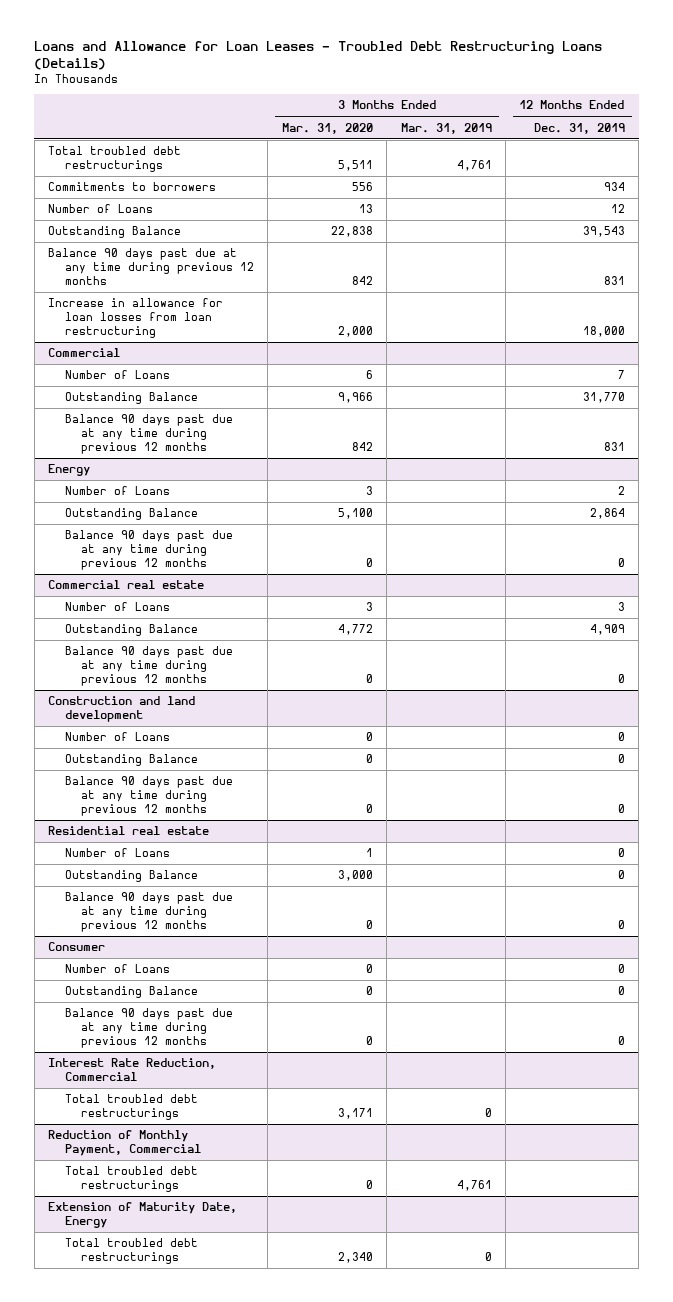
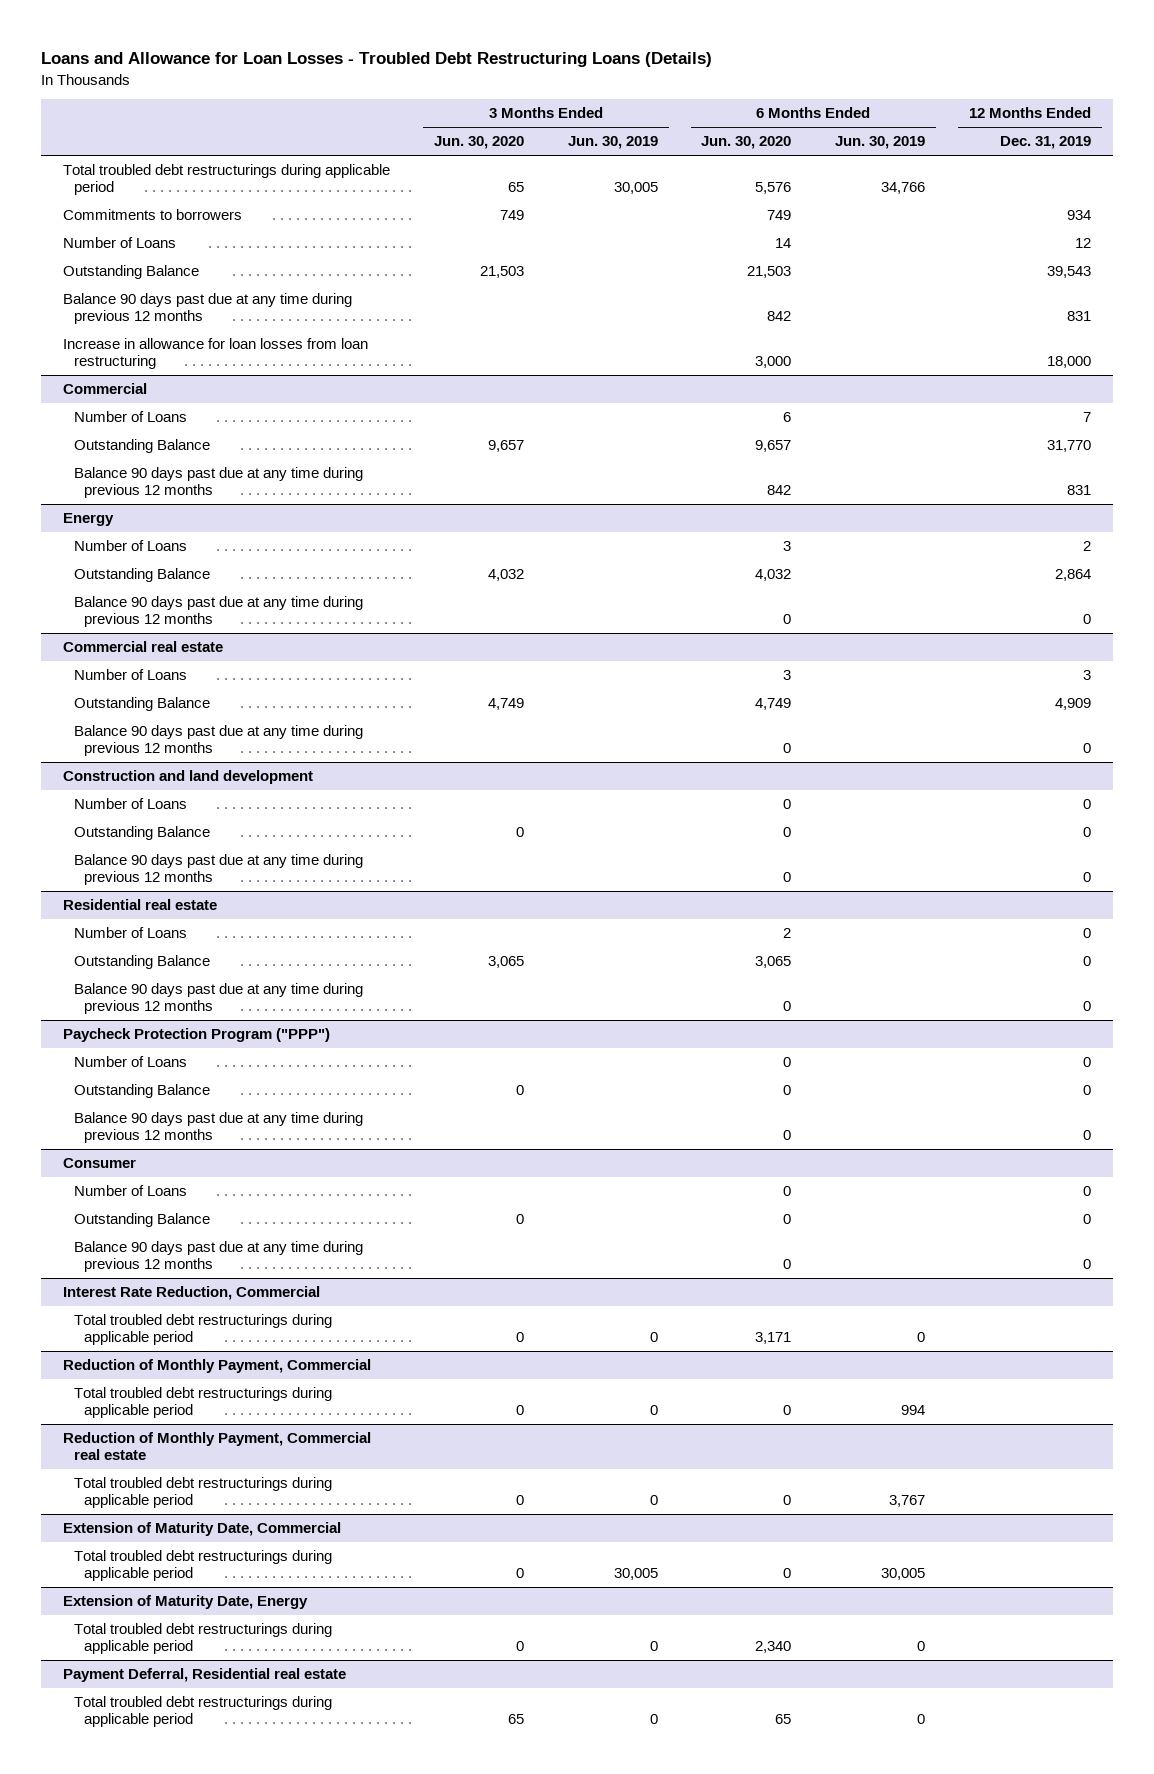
- Loans and Allowance for Loan Leases - Troubled Debt Restructuring Loans (Details)
+ Loans and Allowance for Loan Losses - Troubled Debt Restructuring Loans (Details)
- | 3 Months Ended Mar. 31, 2020 | 3 Months Ended Mar. 31, 2019 | 12 Months Ended Dec. 31, 2019
+ | 3 Months Ended Jun. 30, 2020 | 3 Months Ended Jun. 30, 2019 | 6 Months Ended Jun. 30, 2020 | 6 Months Ended Jun. 30, 2019 | 12 Months Ended Dec. 31, 2019
- Total troubled debt restructurings | 5,511 | 4,761 |
+ Total troubled debt restructurings during applicable period | 65 | 30,005 | 5,576 | 34,766 |
+ Paycheck Protection Program ("PPP")
+ Number of Loans | | | 0 | | 0
+ Outstanding Balance | 0 | | 0 | | 0
+ Balance 90 days past due at any time during previous 12 months | | | 0 | | 0
@ Interest Rate Reduction, Commercial
- Total troubled debt restructurings | 3,171 | 0 |
+ Total troubled debt restructurings during applicable period | 0 | 0 | 3,171 | 0 |
@ Reduction of Monthly Payment, Commercial
- Total troubled debt restructurings | 0 | 4,761 |
+ Total troubled debt restructurings during applicable period | 0 | 0 | 0 | 994 |
+ Reduction of Monthly Payment, Commercial real estate
+ Total troubled debt restructurings during applicable period | 0 | 0 | 0 | 3,767 |
+ Extension of Maturity Date, Commercial
+ Total troubled debt restructurings during applicable period | 0 | 30,005 | 0 | 30,005 |
@ Extension of Maturity Date, Energy
- Total troubled debt restructurings | 2,340 | 0 |
+ Total troubled debt restructurings during applicable period | 0 | 0 | 2,340 | 0 |
+ Payment Deferral, Residential real estate
+ Total troubled debt restructurings during applicable period | 65 | 0 | 65 | 0 |

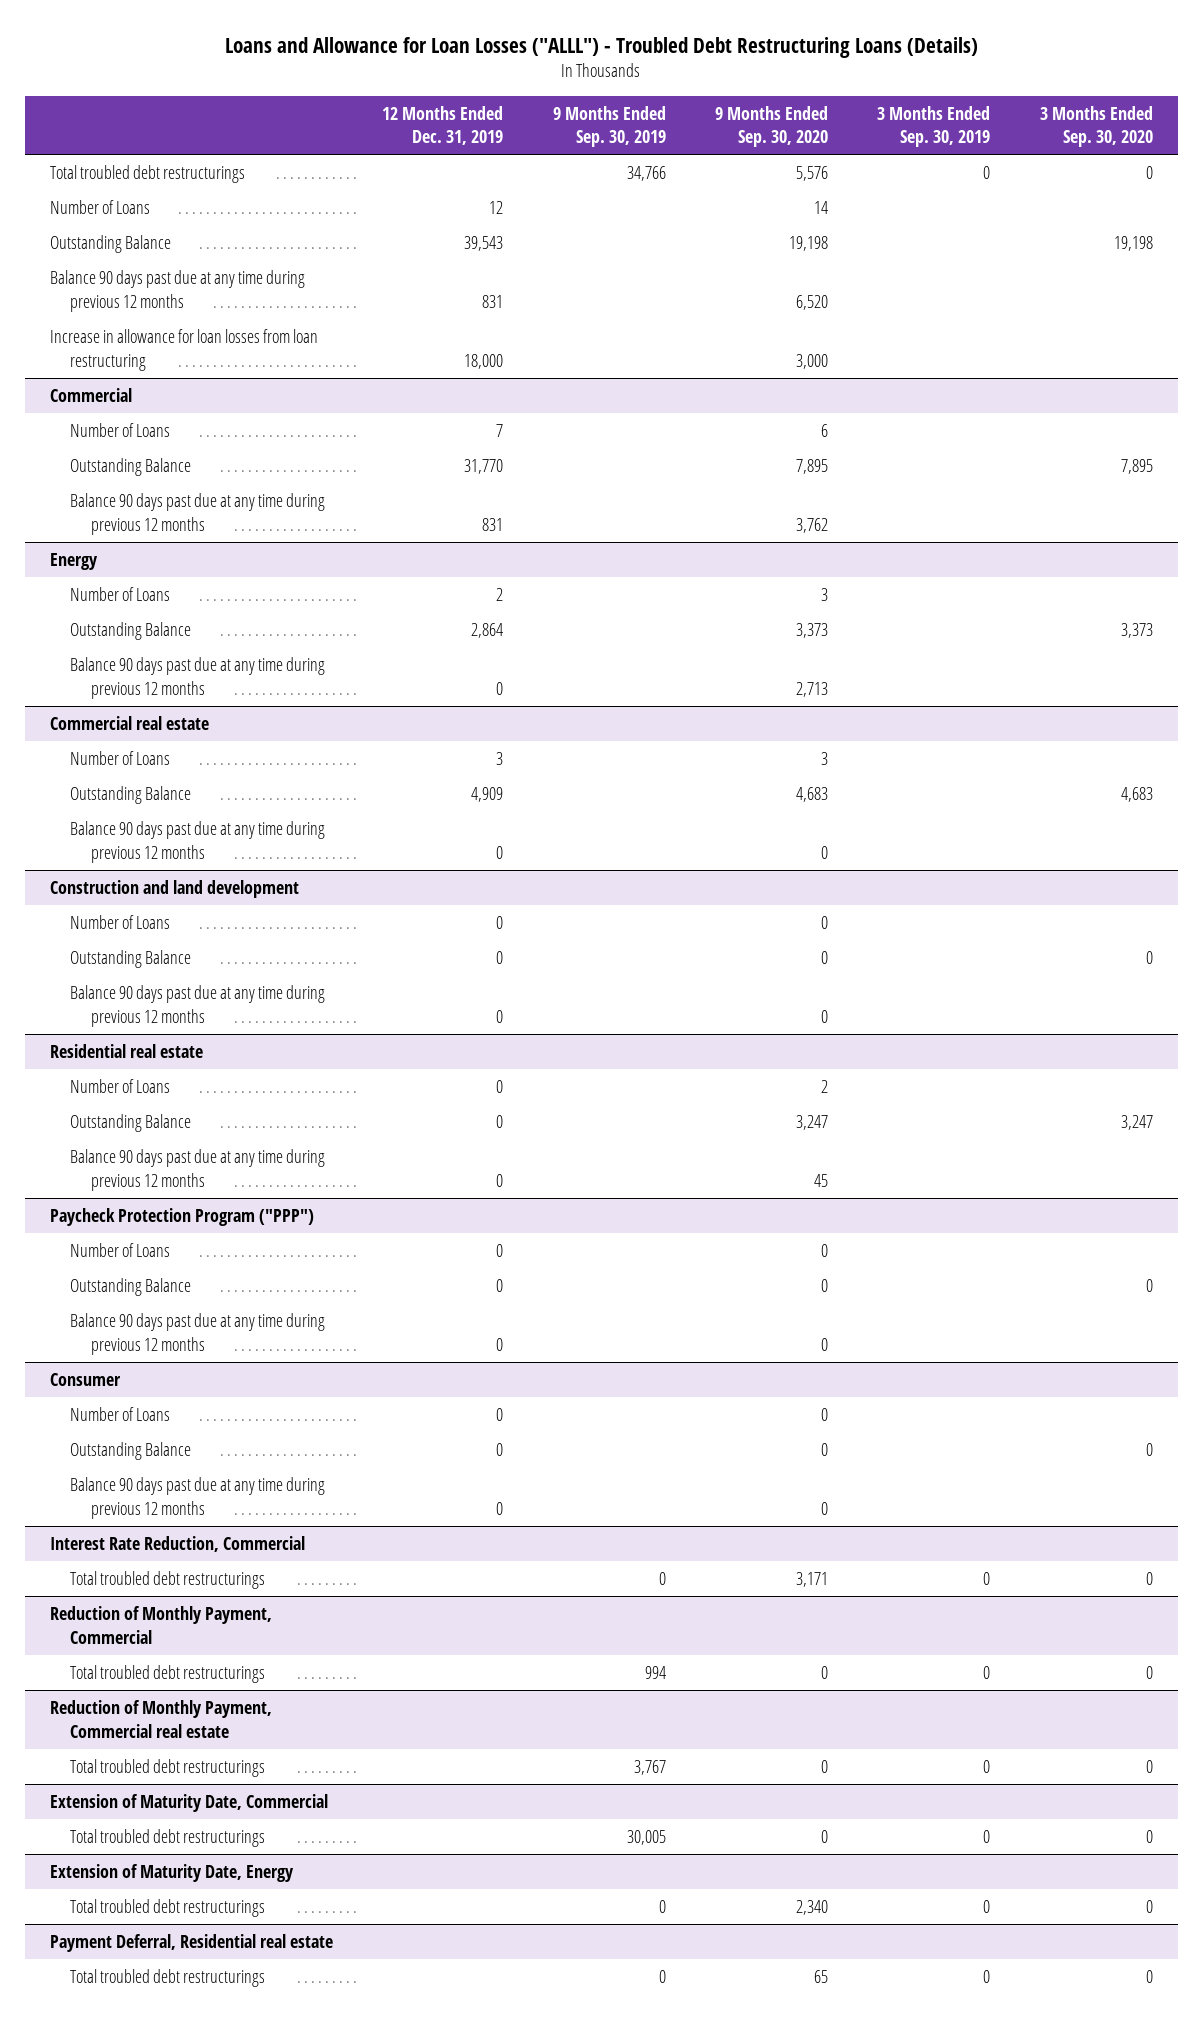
- Loans and Allowance for Loan Losses - Troubled Debt Restructuring Loans (Details)
+ Loans and Allowance for Loan Losses ("ALLL") - Troubled Debt Restructuring Loans (Details)
- | 3 Months Ended Jun. 30, 2020 | 3 Months Ended Jun. 30, 2019 | 6 Months Ended Jun. 30, 2020 | 6 Months Ended Jun. 30, 2019 | 12 Months Ended Dec. 31, 2019
+ | 12 Months Ended Dec. 31, 2019 | 9 Months Ended Sep. 30, 2019 | 9 Months Ended Sep. 30, 2020 | 3 Months Ended Sep. 30, 2019 | 3 Months Ended Sep. 30, 2020
- Total troubled debt restructurings during applicable period | 65 | 30,005 | 5,576 | 34,766 |
- Commitments to borrowers | 749 | | 749 | | 934
+ Total troubled debt restructurings | | 34,766 | 5,576 | 0 | 0
@ Interest Rate Reduction, Commercial
- Total troubled debt restructurings during applicable period | 0 | 0 | 3,171 | 0 |
+ Total troubled debt restructurings | | 0 | 3,171 | 0 | 0
@ Reduction of Monthly Payment, Commercial
- Total troubled debt restructurings during applicable period | 0 | 0 | 0 | 994 |
+ Total troubled debt restructurings | | 994 | 0 | 0 | 0
@ Reduction of Monthly Payment, Commercial real estate
- Total troubled debt restructurings during applicable period | 0 | 0 | 0 | 3,767 |
+ Total troubled debt restructurings | | 3,767 | 0 | 0 | 0
@ Extension of Maturity Date, Commercial
- Total troubled debt restructurings during applicable period | 0 | 30,005 | 0 | 30,005 |
+ Total troubled debt restructurings | | 30,005 | 0 | 0 | 0
@ Extension of Maturity Date, Energy
- Total troubled debt restructurings during applicable period | 0 | 0 | 2,340 | 0 |
+ Total troubled debt restructurings | | 0 | 2,340 | 0 | 0
@ Payment Deferral, Residential real estate
- Total troubled debt restructurings during applicable period | 65 | 0 | 65 | 0 |
+ Total troubled debt restructurings | | 0 | 65 | 0 | 0

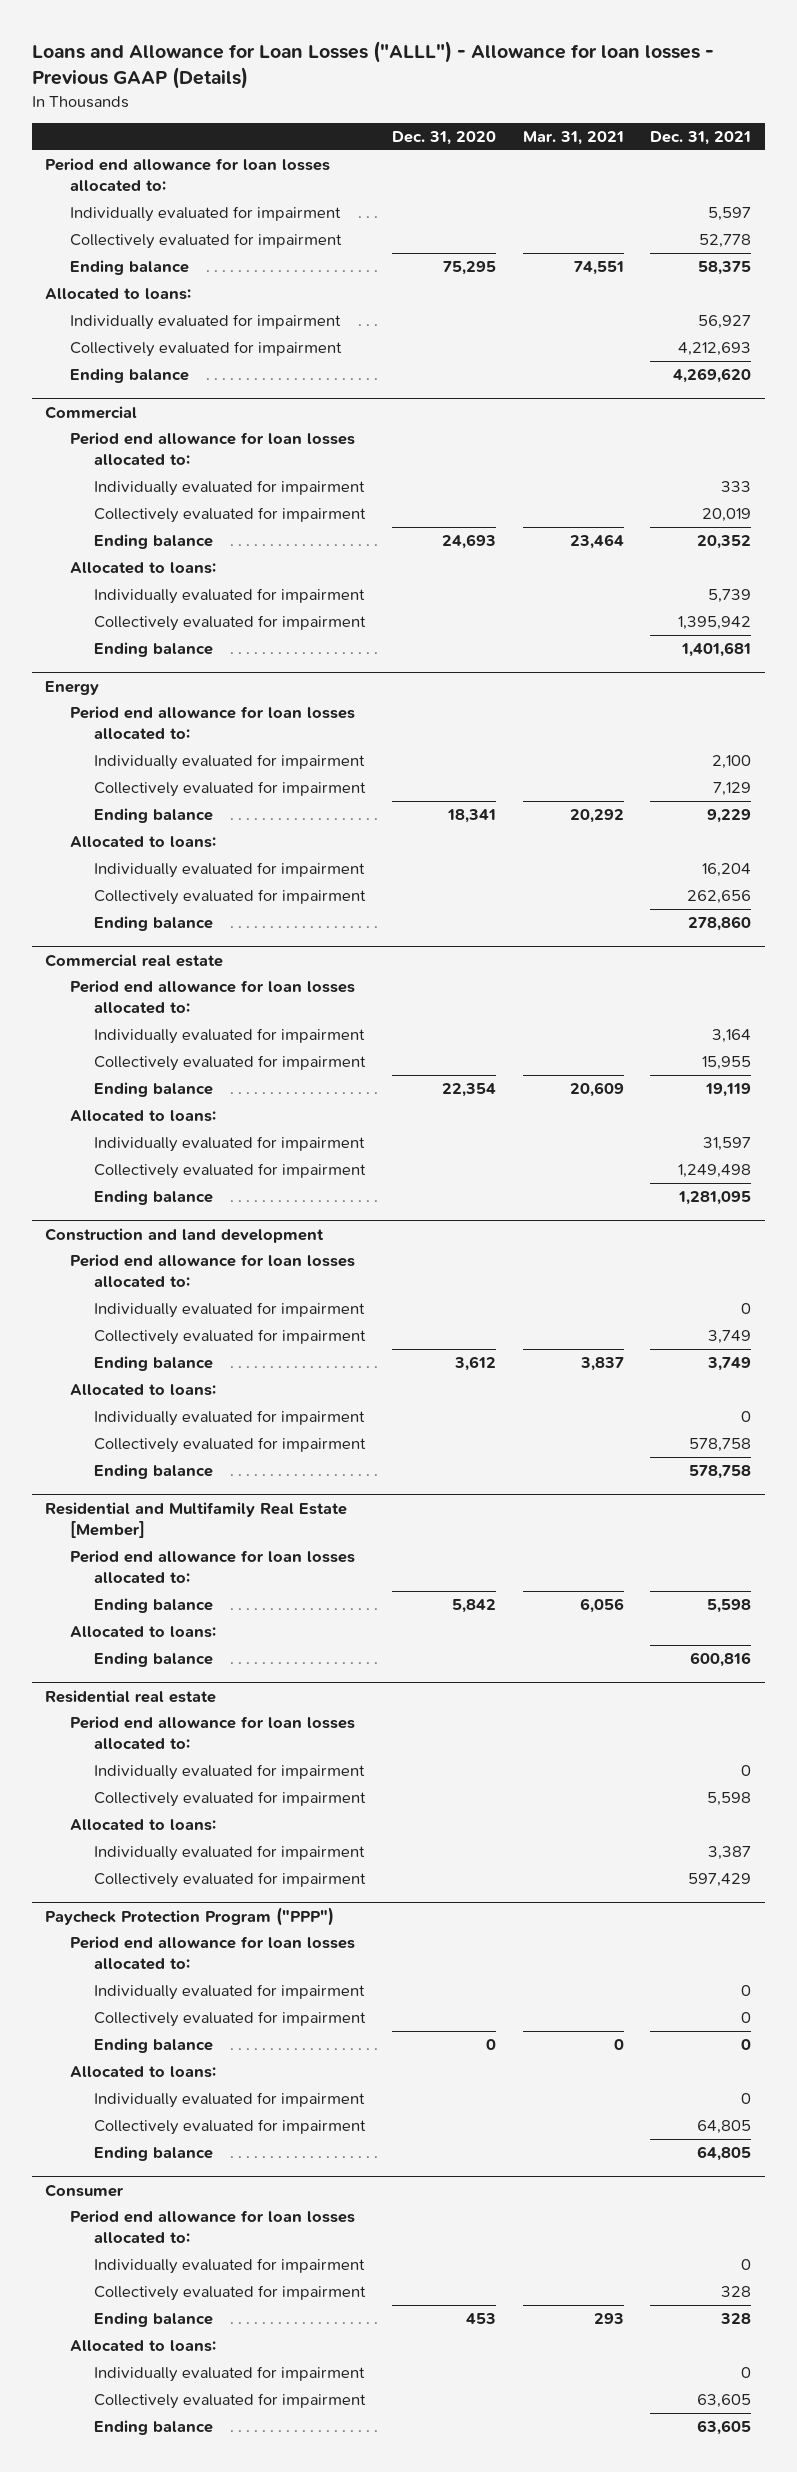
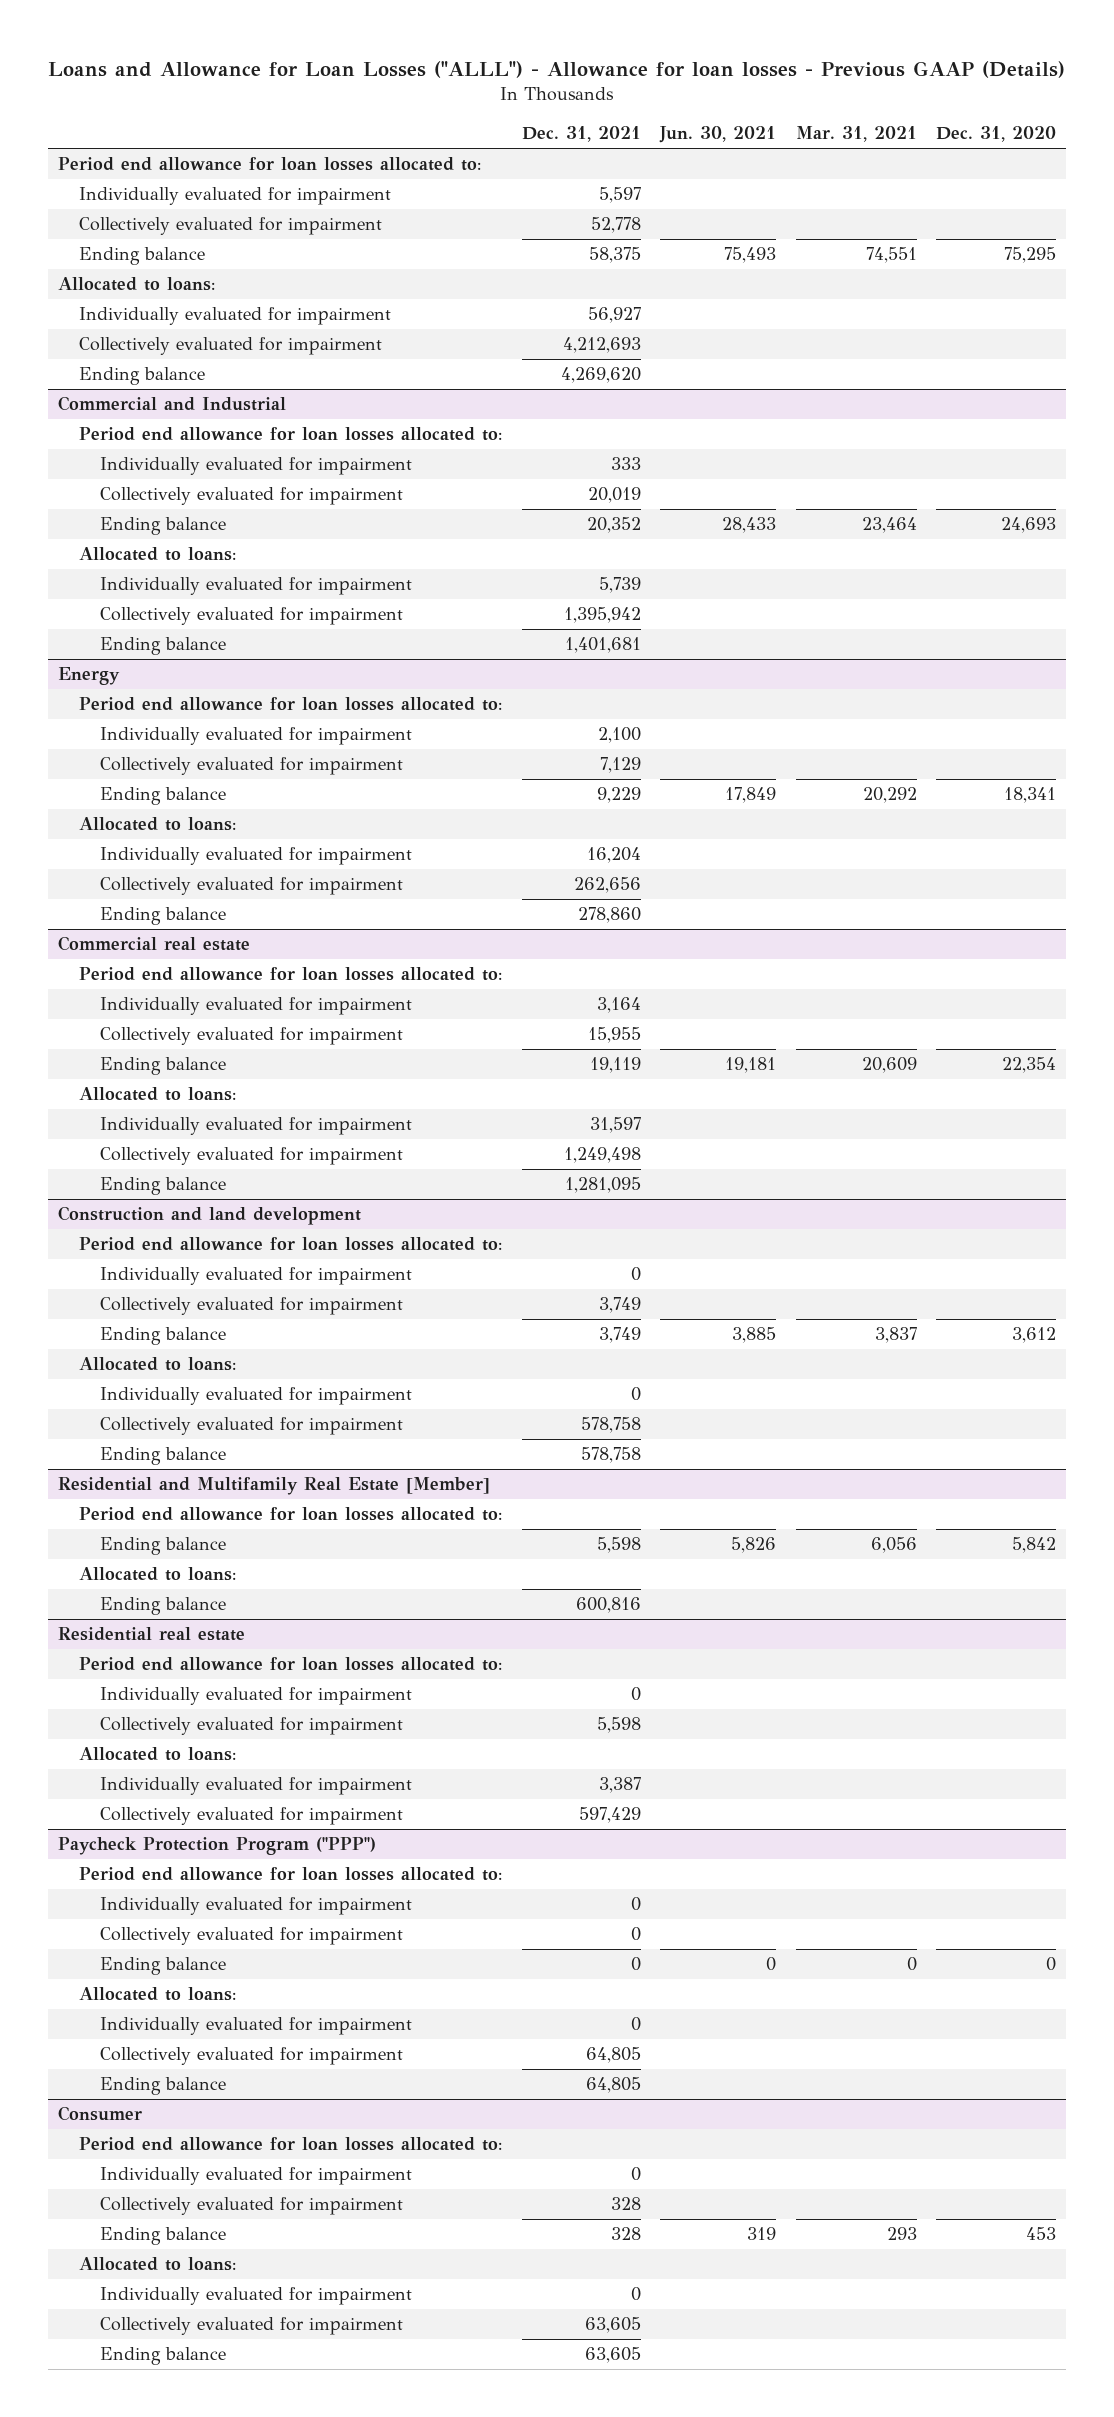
- | Dec. 31, 2020 | Mar. 31, 2021 | Dec. 31, 2021
+ | Dec. 31, 2021 | Jun. 30, 2021 | Mar. 31, 2021 | Dec. 31, 2020
- Commercial
+ Commercial and Industrial

